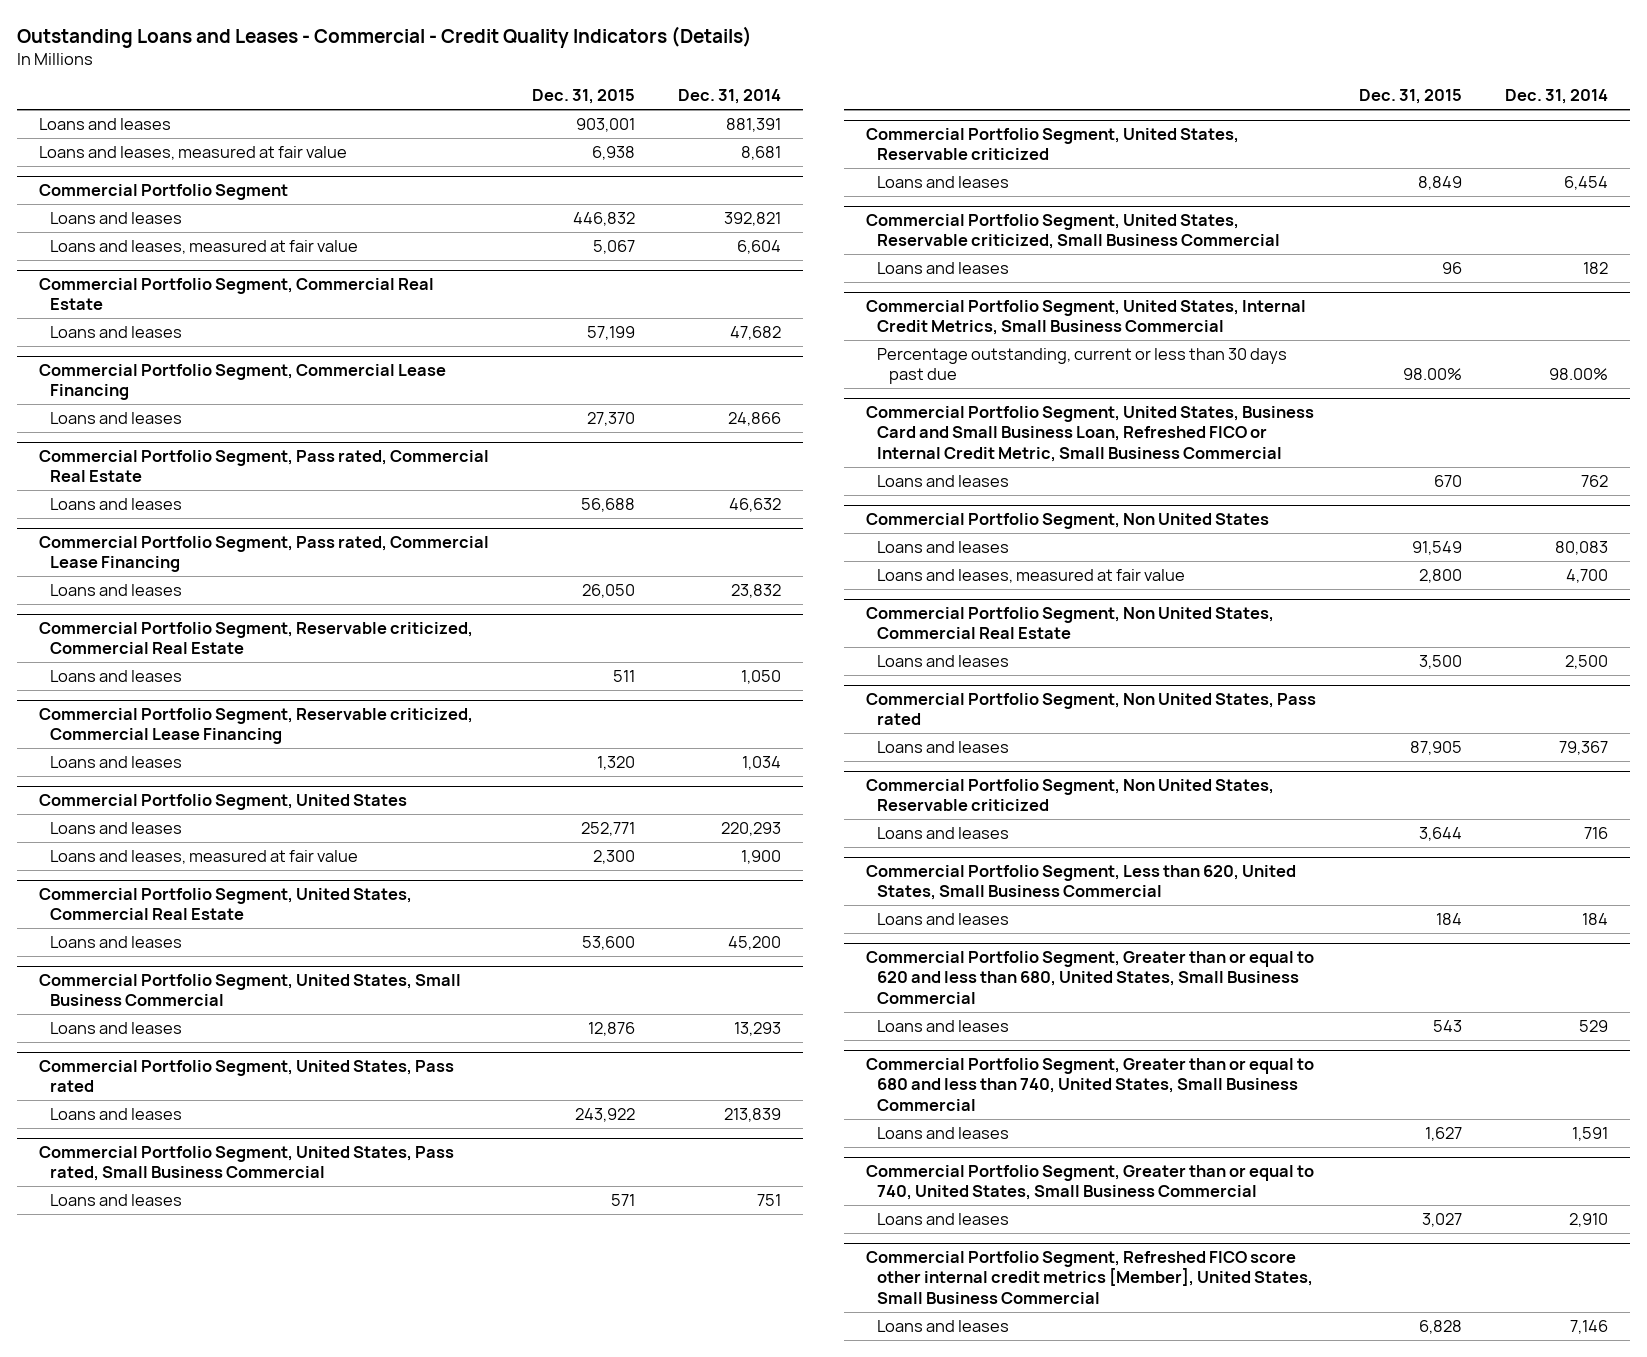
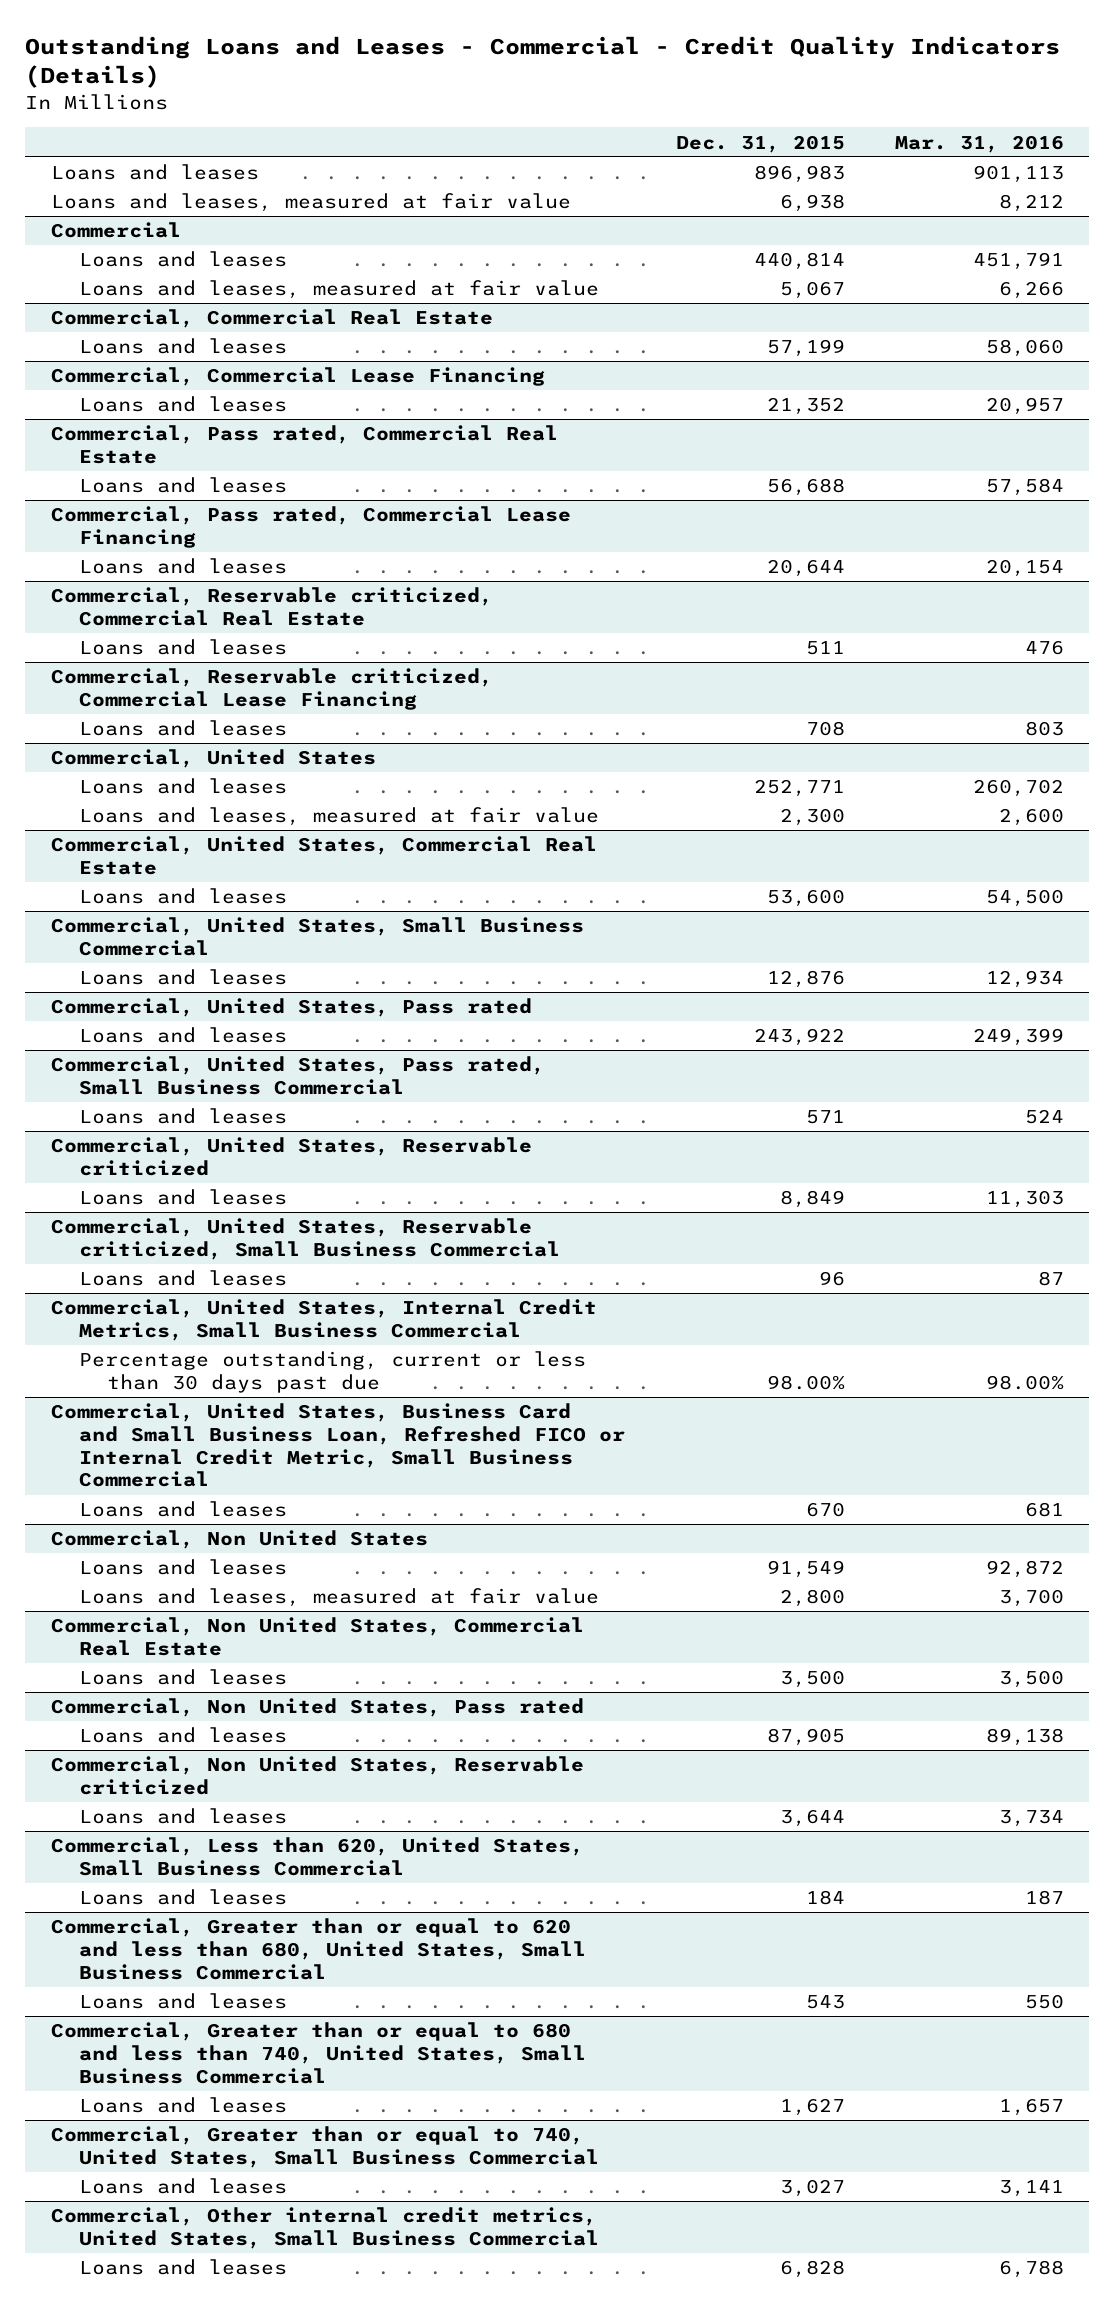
- | Dec. 31, 2015 | Dec. 31, 2014
+ | Dec. 31, 2015 | Mar. 31, 2016
- Loans and leases | 903,001 | 881,391
+ Loans and leases | 896,983 | 901,113
- Commercial Portfolio Segment
- Loans and leases | 446,832 | 392,821
+ Commercial
+ Loans and leases | 440,814 | 451,791
- Commercial Portfolio Segment, Commercial Real Estate
+ Commercial, Commercial Real Estate
- Commercial Portfolio Segment, Commercial Lease Financing
- Loans and leases | 27,370 | 24,866
- Commercial Portfolio Segment, Pass rated, Commercial Real Estate
+ Commercial, Commercial Lease Financing
+ Loans and leases | 21,352 | 20,957
+ Commercial, Pass rated, Commercial Real Estate
- Commercial Portfolio Segment, Pass rated, Commercial Lease Financing
- Loans and leases | 26,050 | 23,832
- Commercial Portfolio Segment, Reservable criticized, Commercial Real Estate
+ Commercial, Pass rated, Commercial Lease Financing
+ Loans and leases | 20,644 | 20,154
+ Commercial, Reservable criticized, Commercial Real Estate
- Commercial Portfolio Segment, Reservable criticized, Commercial Lease Financing
- Loans and leases | 1,320 | 1,034
- Commercial Portfolio Segment, United States
+ Commercial, Reservable criticized, Commercial Lease Financing
+ Loans and leases | 708 | 803
+ Commercial, United States
- Commercial Portfolio Segment, United States, Commercial Real Estate
+ Commercial, United States, Commercial Real Estate
- Commercial Portfolio Segment, United States, Small Business Commercial
+ Commercial, United States, Small Business Commercial
- Commercial Portfolio Segment, United States, Pass rated
+ Commercial, United States, Pass rated
- Commercial Portfolio Segment, United States, Pass rated, Small Business Commercial
+ Commercial, United States, Pass rated, Small Business Commercial
- Commercial Portfolio Segment, United States, Reservable criticized
+ Commercial, United States, Reservable criticized
- Commercial Portfolio Segment, United States, Reservable criticized, Small Business Commercial
+ Commercial, United States, Reservable criticized, Small Business Commercial
- Commercial Portfolio Segment, United States, Internal Credit Metrics, Small Business Commercial
+ Commercial, United States, Internal Credit Metrics, Small Business Commercial
- Commercial Portfolio Segment, United States, Business Card and Small Business Loan, Refreshed FICO or Internal Credit Metric, Small Business Commercial
+ Commercial, United States, Business Card and Small Business Loan, Refreshed FICO or Internal Credit Metric, Small Business Commercial
- Commercial Portfolio Segment, Non United States
+ Commercial, Non United States
- Commercial Portfolio Segment, Non United States, Commercial Real Estate
+ Commercial, Non United States, Commercial Real Estate
- Commercial Portfolio Segment, Non United States, Pass rated
+ Commercial, Non United States, Pass rated
- Commercial Portfolio Segment, Non United States, Reservable criticized
+ Commercial, Non United States, Reservable criticized
- Commercial Portfolio Segment, Less than 620, United States, Small Business Commercial
+ Commercial, Less than 620, United States, Small Business Commercial
- Commercial Portfolio Segment, Greater than or equal to 620 and less than 680, United States, Small Business Commercial
+ Commercial, Greater than or equal to 620 and less than 680, United States, Small Business Commercial
- Commercial Portfolio Segment, Greater than or equal to 680 and less than 740, United States, Small Business Commercial
+ Commercial, Greater than or equal to 680 and less than 740, United States, Small Business Commercial
- Commercial Portfolio Segment, Greater than or equal to 740, United States, Small Business Commercial
+ Commercial, Greater than or equal to 740, United States, Small Business Commercial
- Commercial Portfolio Segment, Refreshed FICO score other internal credit metrics [Member], United States, Small Business Commercial
+ Commercial, Other internal credit metrics, United States, Small Business Commercial

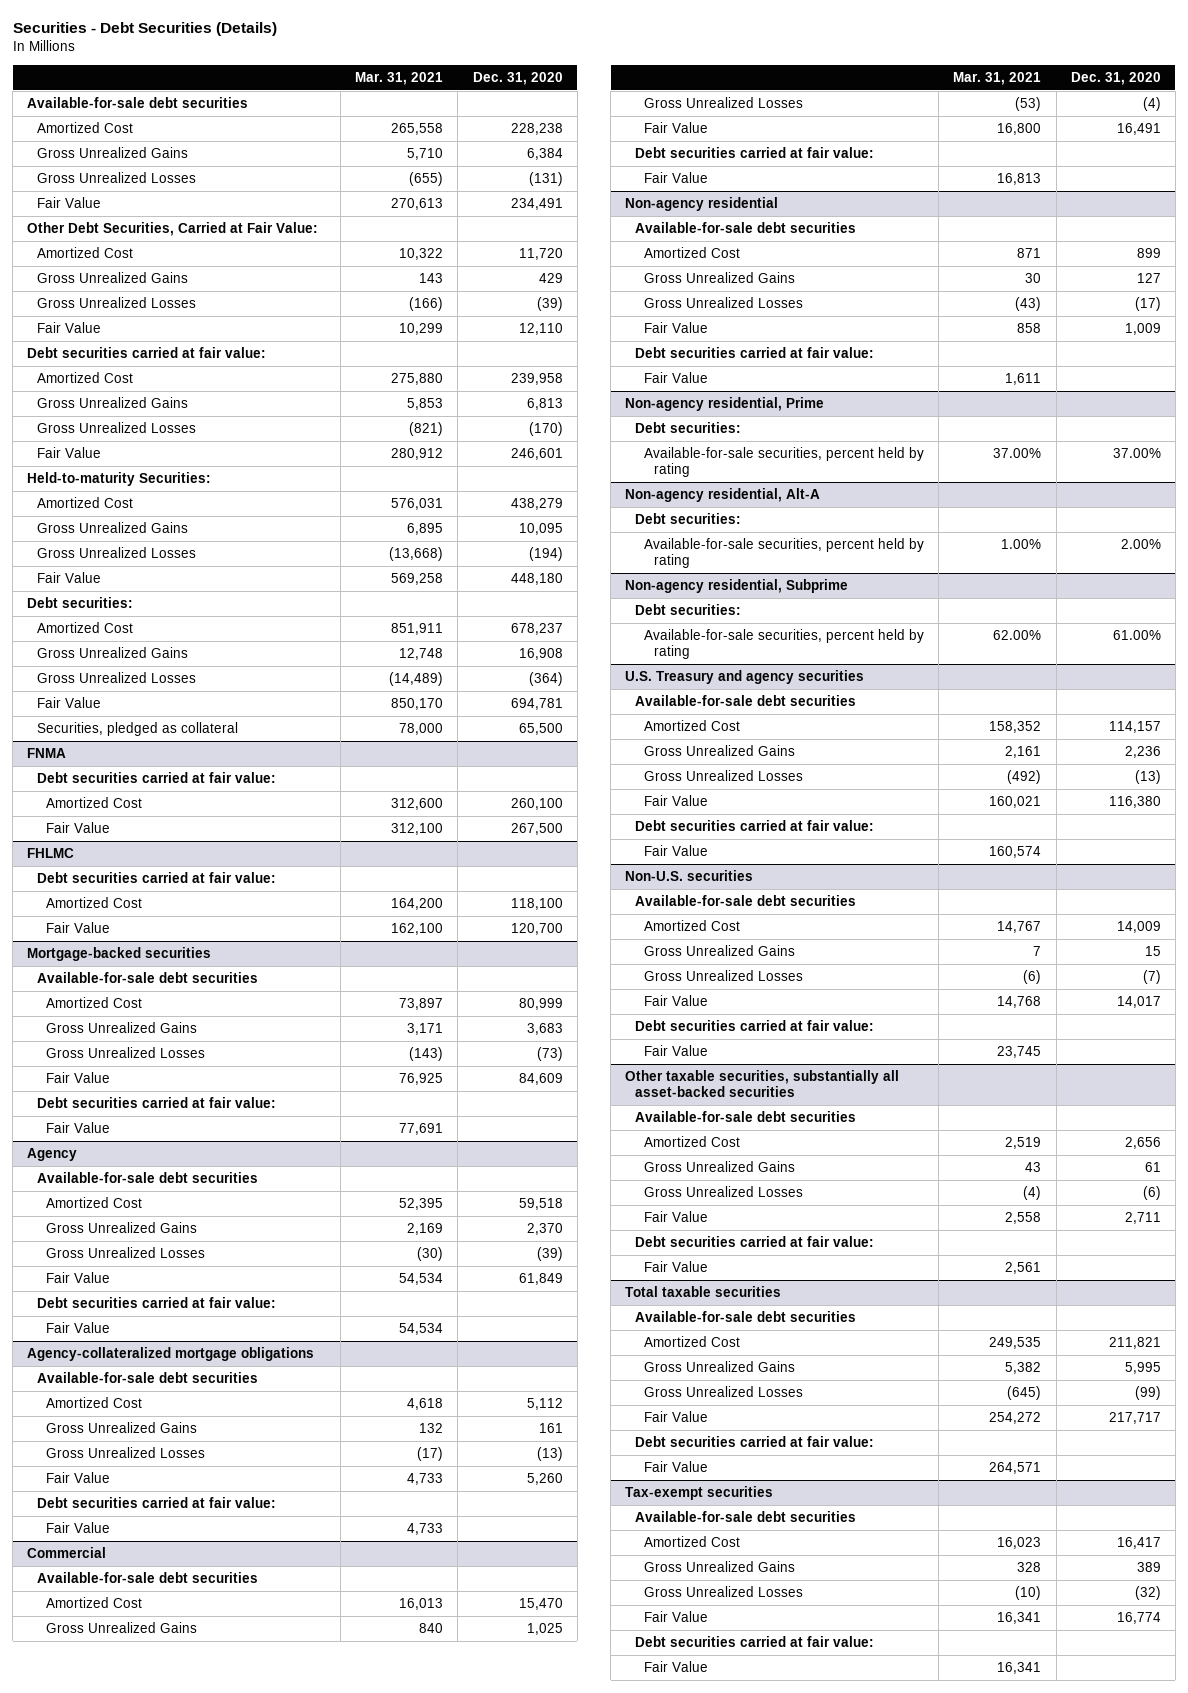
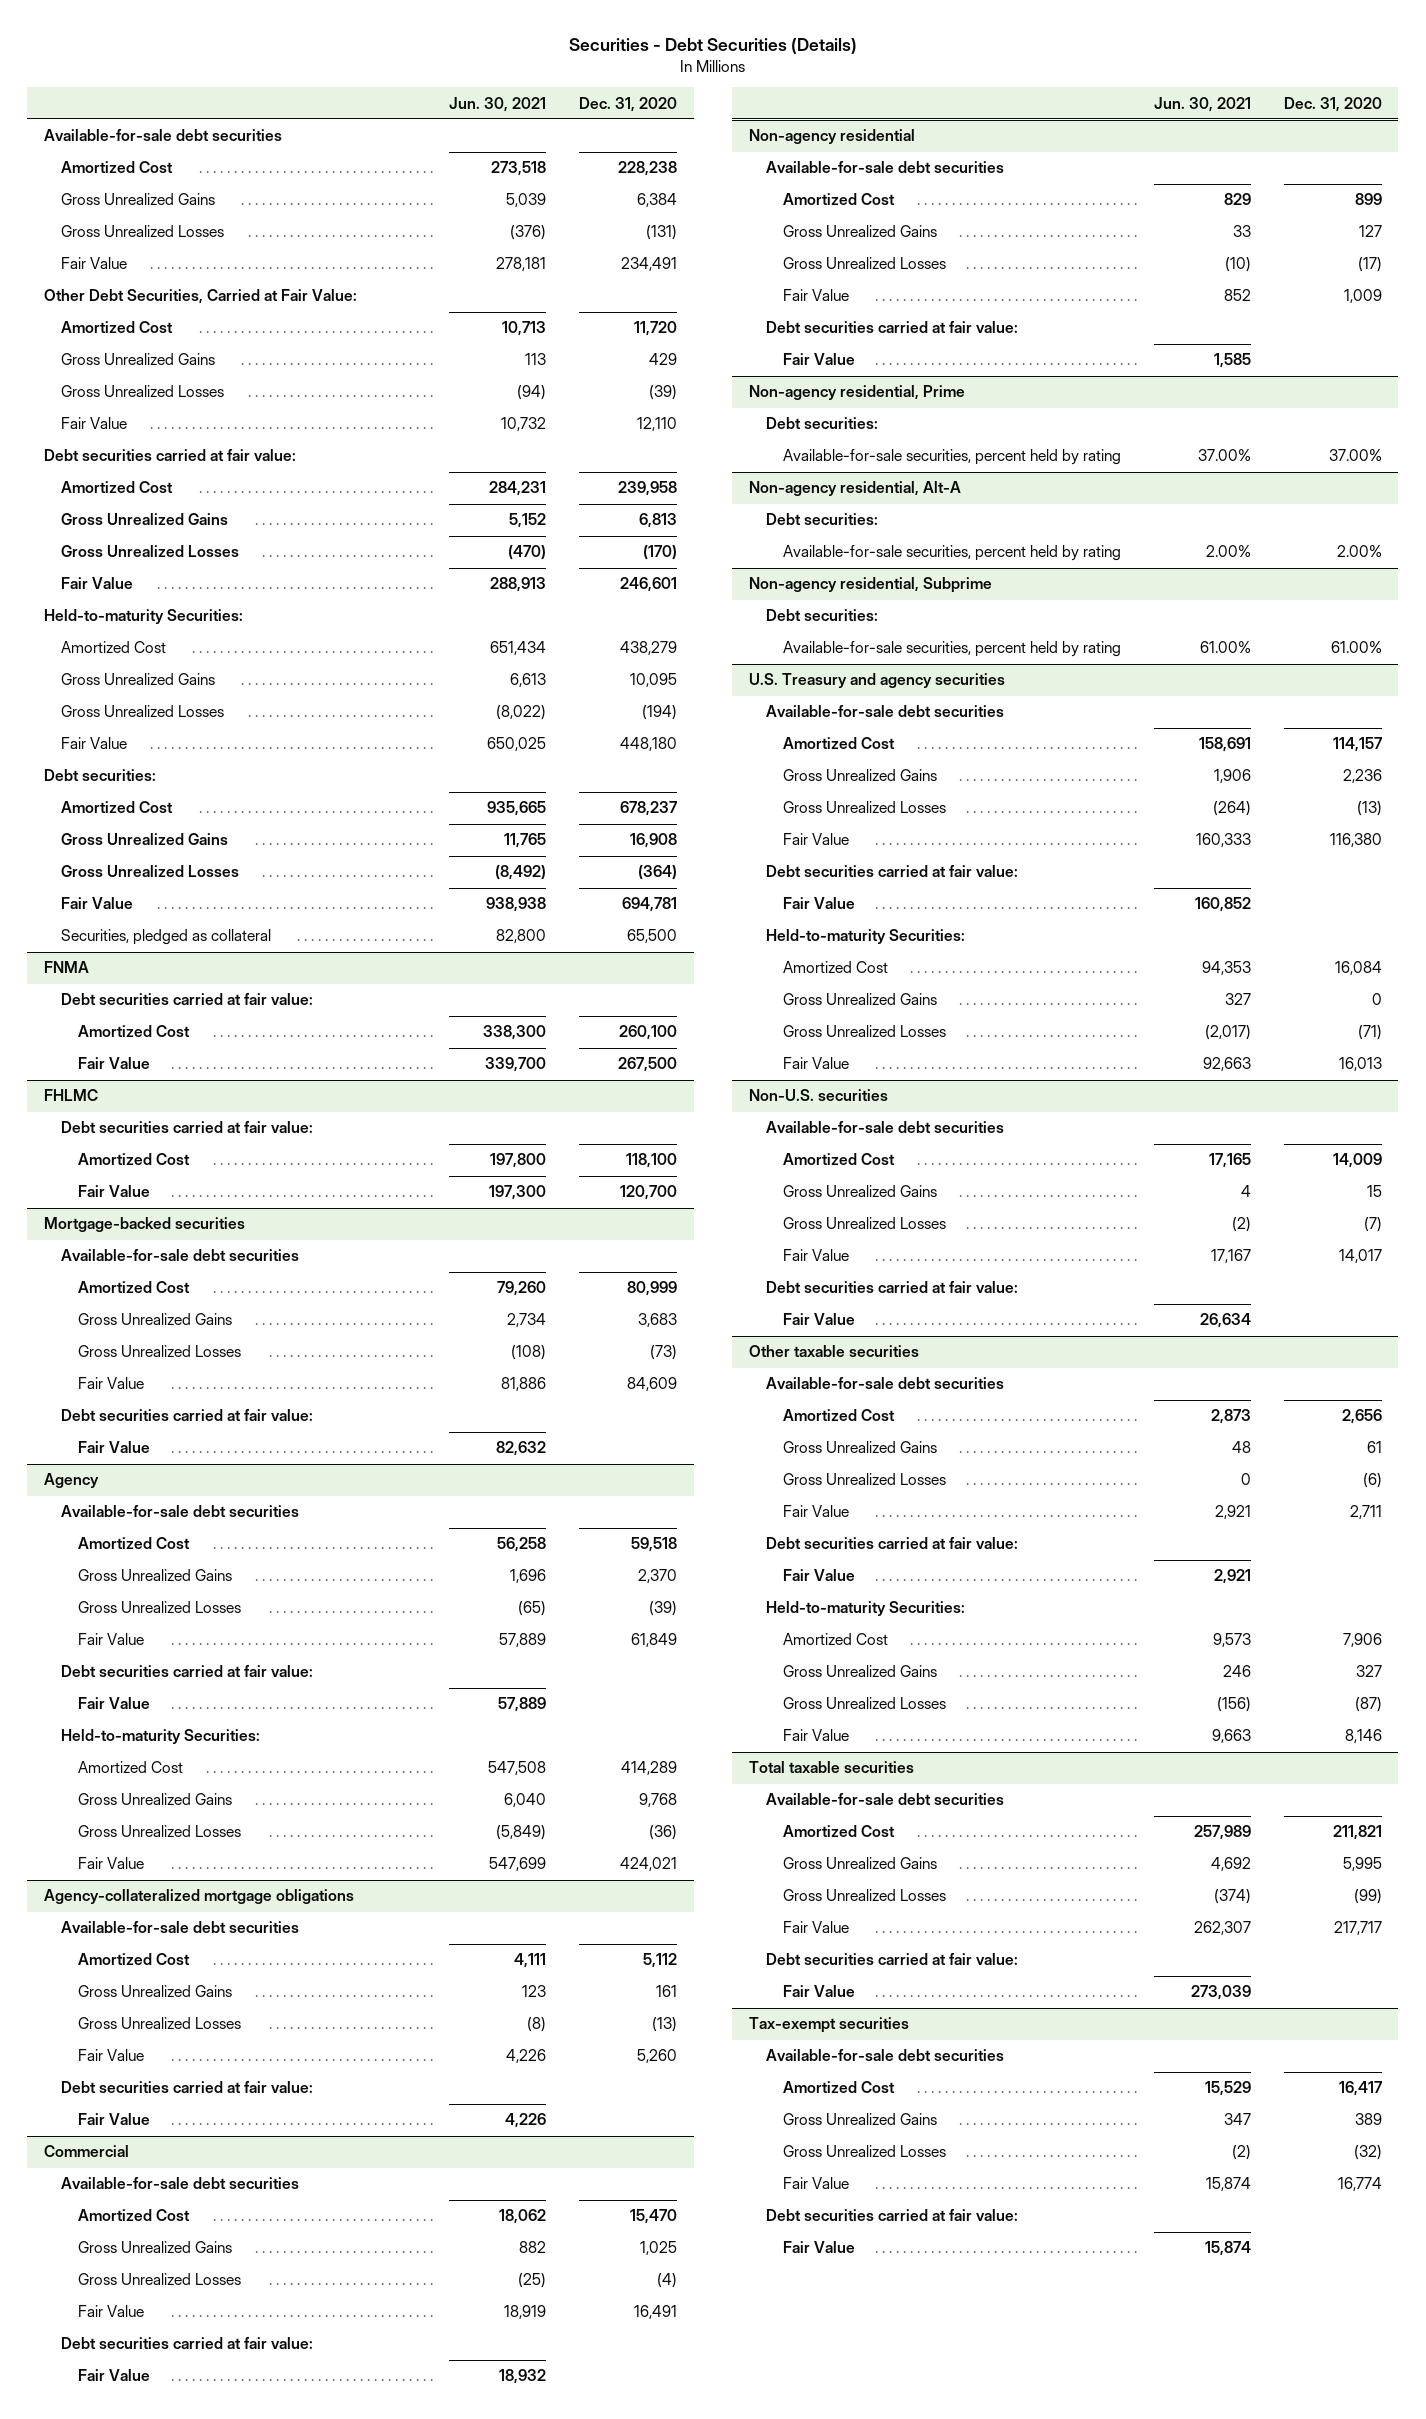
- | Mar. 31, 2021 | Dec. 31, 2020
+ | Jun. 30, 2021 | Dec. 31, 2020
@ Agency
+ Held-to-maturity Securities:
+ Amortized Cost | 547,508 | 414,289
+ Gross Unrealized Gains | 6,040 | 9,768
+ Gross Unrealized Losses | (5,849) | (36)
+ Fair Value | 547,699 | 424,021
@ U.S. Treasury and agency securities
+ Held-to-maturity Securities:
+ Amortized Cost | 94,353 | 16,084
+ Gross Unrealized Gains | 327 | 0
+ Gross Unrealized Losses | (2,017) | (71)
+ Fair Value | 92,663 | 16,013
- Other taxable securities, substantially all asset-backed securities
+ Other taxable securities
+ Held-to-maturity Securities:
+ Amortized Cost | 9,573 | 7,906
+ Gross Unrealized Gains | 246 | 327
+ Gross Unrealized Losses | (156) | (87)
+ Fair Value | 9,663 | 8,146

